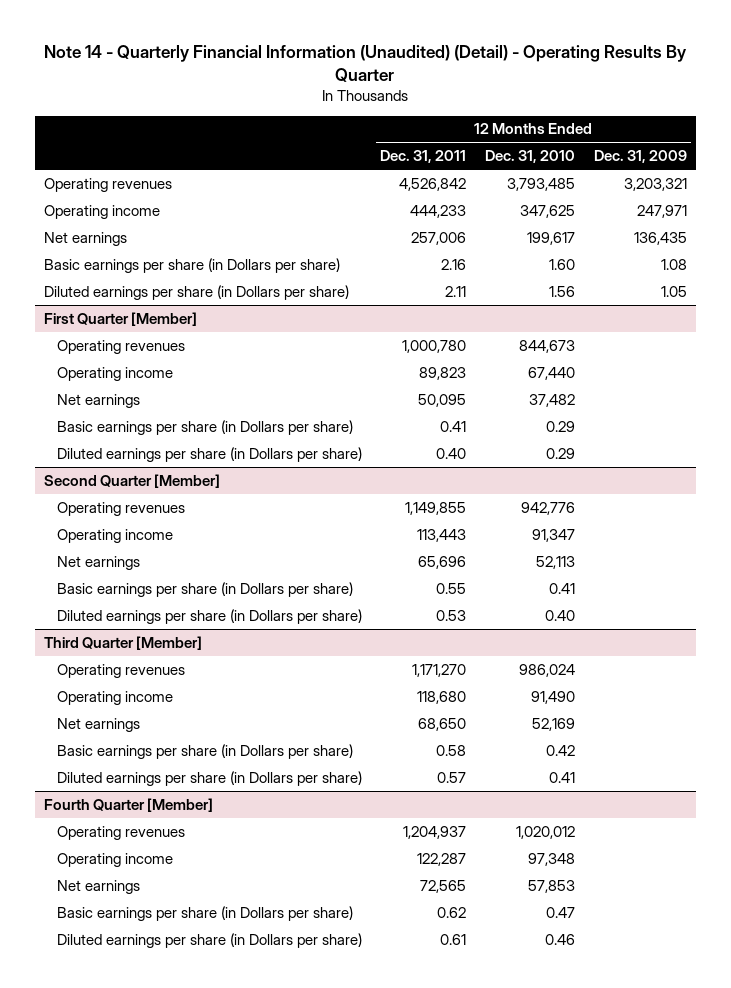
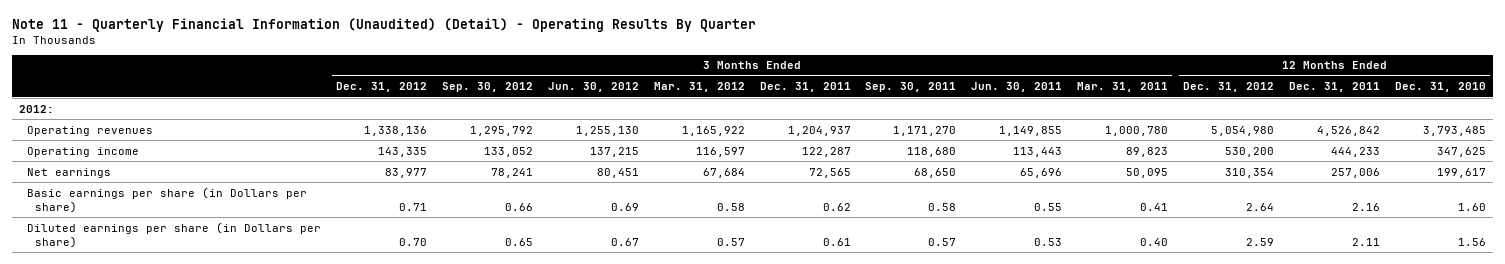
- Note 14 - Quarterly Financial Information (Unaudited) (Detail) - Operating Results By Quarter
+ Note 11 - Quarterly Financial Information (Unaudited) (Detail) - Operating Results By Quarter
- | 12 Months Ended Dec. 31, 2011 | 12 Months Ended Dec. 31, 2010 | 12 Months Ended Dec. 31, 2009
+ | 3 Months Ended Dec. 31, 2012 | 3 Months Ended Sep. 30, 2012 | 3 Months Ended Jun. 30, 2012 | 3 Months Ended Mar. 31, 2012 | 3 Months Ended Dec. 31, 2011 | 3 Months Ended Sep. 30, 2011 | 3 Months Ended Jun. 30, 2011 | 3 Months Ended Mar. 31, 2011 | 12 Months Ended Dec. 31, 2012 | 12 Months Ended Dec. 31, 2011 | 12 Months Ended Dec. 31, 2010
+ 2012:
- First Quarter [Member]
- Operating revenues | 1,000,780 | 844,673 |
- Operating income | 89,823 | 67,440 |
- Net earnings | 50,095 | 37,482 |
- Basic earnings per share (in Dollars per share) | 0.41 | 0.29 |
- Diluted earnings per share (in Dollars per share) | 0.40 | 0.29 |
- Second Quarter [Member]
- Operating revenues | 1,149,855 | 942,776 |
- Operating income | 113,443 | 91,347 |
- Net earnings | 65,696 | 52,113 |
- Basic earnings per share (in Dollars per share) | 0.55 | 0.41 |
- Diluted earnings per share (in Dollars per share) | 0.53 | 0.40 |
- Third Quarter [Member]
- Operating revenues | 1,171,270 | 986,024 |
- Operating income | 118,680 | 91,490 |
- Net earnings | 68,650 | 52,169 |
- Basic earnings per share (in Dollars per share) | 0.58 | 0.42 |
- Diluted earnings per share (in Dollars per share) | 0.57 | 0.41 |
- Fourth Quarter [Member]
- Operating revenues | 1,204,937 | 1,020,012 |
- Operating income | 122,287 | 97,348 |
- Net earnings | 72,565 | 57,853 |
- Basic earnings per share (in Dollars per share) | 0.62 | 0.47 |
- Diluted earnings per share (in Dollars per share) | 0.61 | 0.46 |

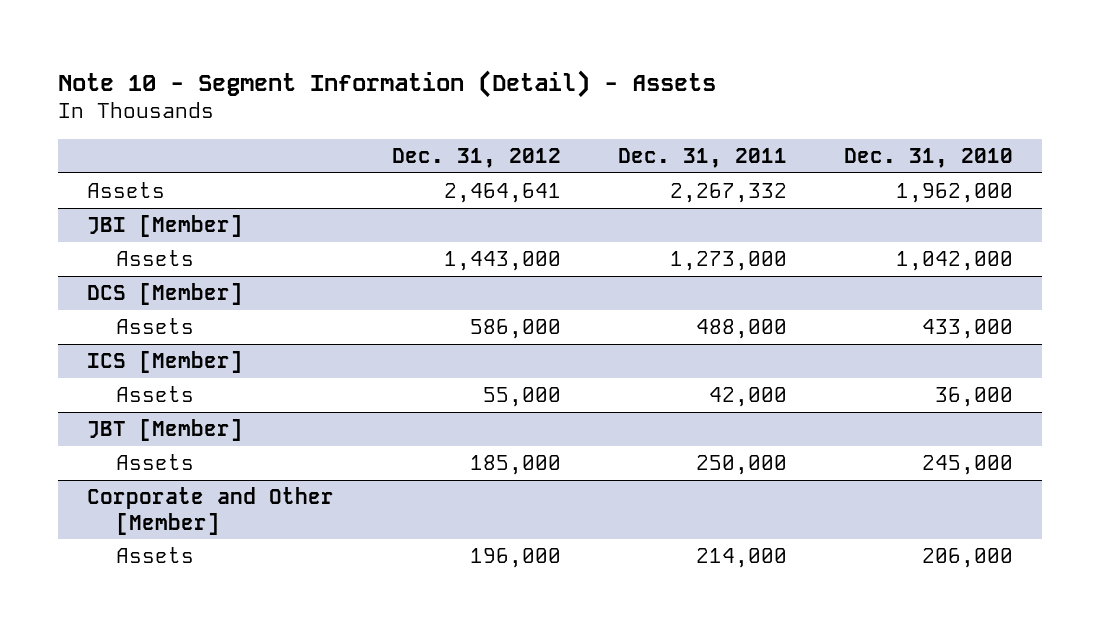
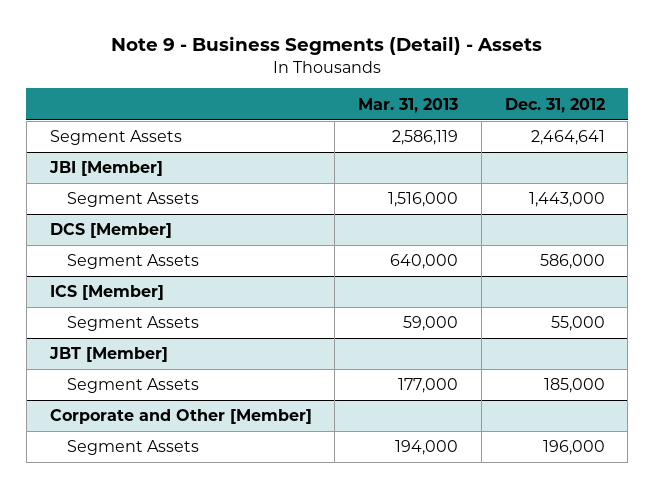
- Note 10 - Segment Information (Detail) - Assets
+ Note 9 - Business Segments (Detail) - Assets
- | Dec. 31, 2012 | Dec. 31, 2011 | Dec. 31, 2010
+ | Mar. 31, 2013 | Dec. 31, 2012
- Assets | 2,464,641 | 2,267,332 | 1,962,000
+ Segment Assets | 2,586,119 | 2,464,641
@ JBI [Member]
- Assets | 1,443,000 | 1,273,000 | 1,042,000
+ Segment Assets | 1,516,000 | 1,443,000
@ DCS [Member]
- Assets | 586,000 | 488,000 | 433,000
+ Segment Assets | 640,000 | 586,000
@ ICS [Member]
- Assets | 55,000 | 42,000 | 36,000
+ Segment Assets | 59,000 | 55,000
@ JBT [Member]
- Assets | 185,000 | 250,000 | 245,000
+ Segment Assets | 177,000 | 185,000
@ Corporate and Other [Member]
- Assets | 196,000 | 214,000 | 206,000
+ Segment Assets | 194,000 | 196,000

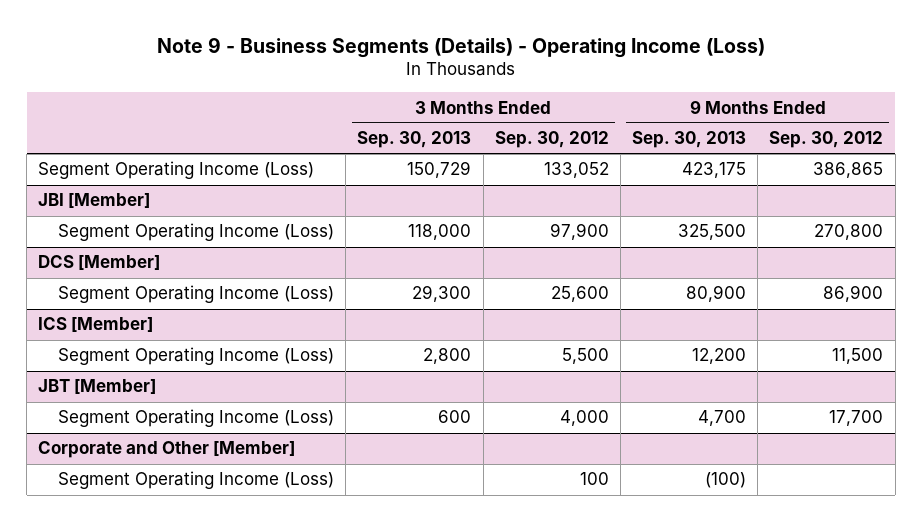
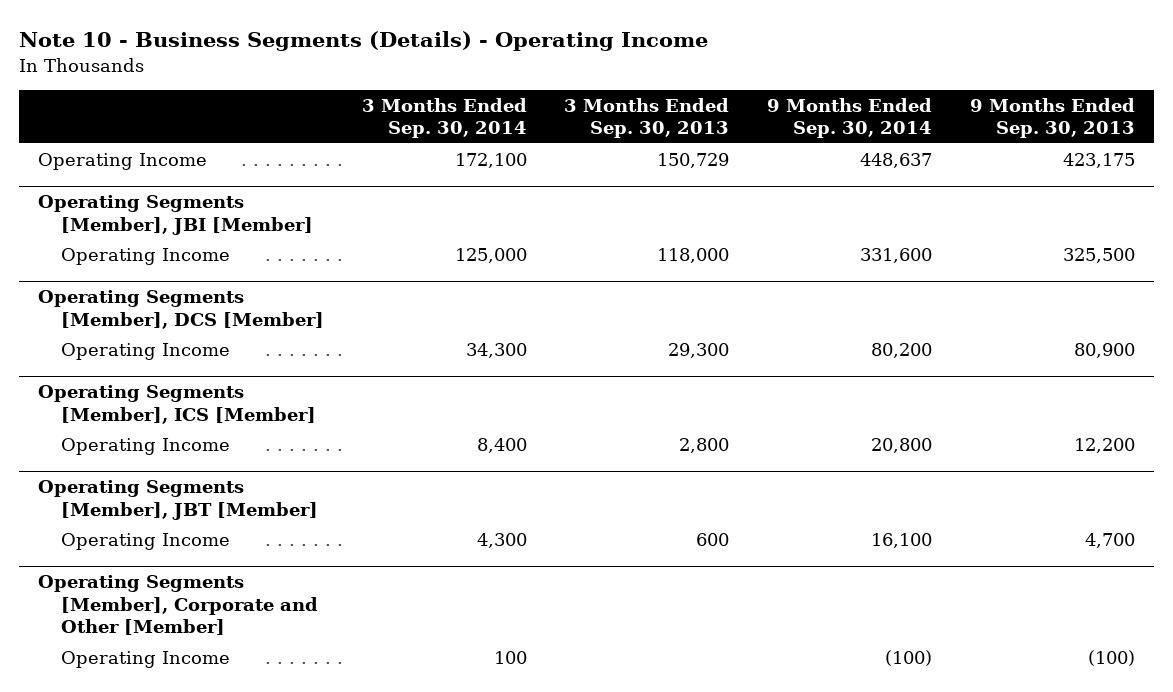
- Note 9 - Business Segments (Details) - Operating Income (Loss)
+ Note 10 - Business Segments (Details) - Operating Income
- | 3 Months Ended Sep. 30, 2013 | 3 Months Ended Sep. 30, 2012 | 9 Months Ended Sep. 30, 2013 | 9 Months Ended Sep. 30, 2012
+ | 3 Months Ended Sep. 30, 2014 | 3 Months Ended Sep. 30, 2013 | 9 Months Ended Sep. 30, 2014 | 9 Months Ended Sep. 30, 2013
- Segment Operating Income (Loss) | 150,729 | 133,052 | 423,175 | 386,865
- JBI [Member]
- Segment Operating Income (Loss) | 118,000 | 97,900 | 325,500 | 270,800
- DCS [Member]
- Segment Operating Income (Loss) | 29,300 | 25,600 | 80,900 | 86,900
- ICS [Member]
- Segment Operating Income (Loss) | 2,800 | 5,500 | 12,200 | 11,500
- JBT [Member]
- Segment Operating Income (Loss) | 600 | 4,000 | 4,700 | 17,700
- Corporate and Other [Member]
- Segment Operating Income (Loss) | | 100 | (100) |
+ Operating Income | 172,100 | 150,729 | 448,637 | 423,175
+ Operating Segments [Member], JBI [Member]
+ Operating Income | 125,000 | 118,000 | 331,600 | 325,500
+ Operating Segments [Member], DCS [Member]
+ Operating Income | 34,300 | 29,300 | 80,200 | 80,900
+ Operating Segments [Member], ICS [Member]
+ Operating Income | 8,400 | 2,800 | 20,800 | 12,200
+ Operating Segments [Member], JBT [Member]
+ Operating Income | 4,300 | 600 | 16,100 | 4,700
+ Operating Segments [Member], Corporate and Other [Member]
+ Operating Income | 100 | | (100) | (100)

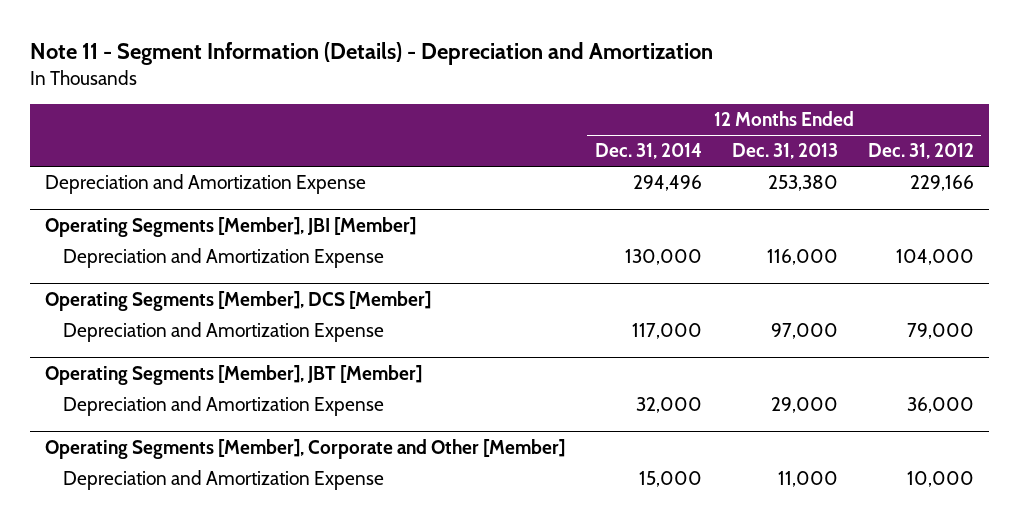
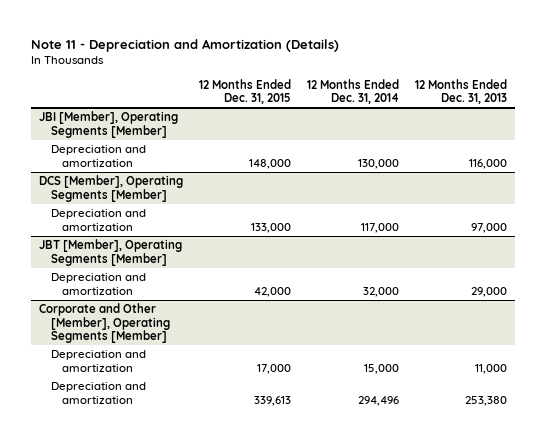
- Note 11 - Segment Information (Details) - Depreciation and Amortization
+ Note 11 - Depreciation and Amortization (Details)
- | 12 Months Ended Dec. 31, 2014 | 12 Months Ended Dec. 31, 2013 | 12 Months Ended Dec. 31, 2012
+ | 12 Months Ended Dec. 31, 2015 | 12 Months Ended Dec. 31, 2014 | 12 Months Ended Dec. 31, 2013
- Depreciation and Amortization Expense | 294,496 | 253,380 | 229,166
- Operating Segments [Member], JBI [Member]
- Depreciation and Amortization Expense | 130,000 | 116,000 | 104,000
- Operating Segments [Member], DCS [Member]
- Depreciation and Amortization Expense | 117,000 | 97,000 | 79,000
- Operating Segments [Member], JBT [Member]
- Depreciation and Amortization Expense | 32,000 | 29,000 | 36,000
- Operating Segments [Member], Corporate and Other [Member]
- Depreciation and Amortization Expense | 15,000 | 11,000 | 10,000
+ JBI [Member], Operating Segments [Member]
+ Depreciation and amortization | 148,000 | 130,000 | 116,000
+ DCS [Member], Operating Segments [Member]
+ Depreciation and amortization | 133,000 | 117,000 | 97,000
+ JBT [Member], Operating Segments [Member]
+ Depreciation and amortization | 42,000 | 32,000 | 29,000
+ Corporate and Other [Member], Operating Segments [Member]
+ Depreciation and amortization | 17,000 | 15,000 | 11,000
+ Depreciation and amortization | 339,613 | 294,496 | 253,380

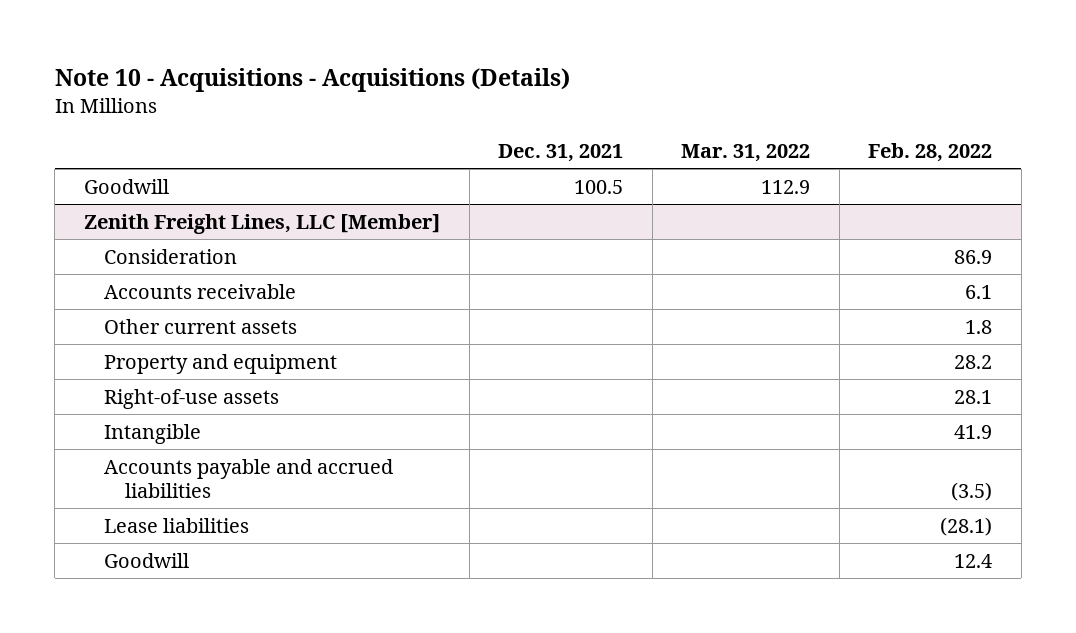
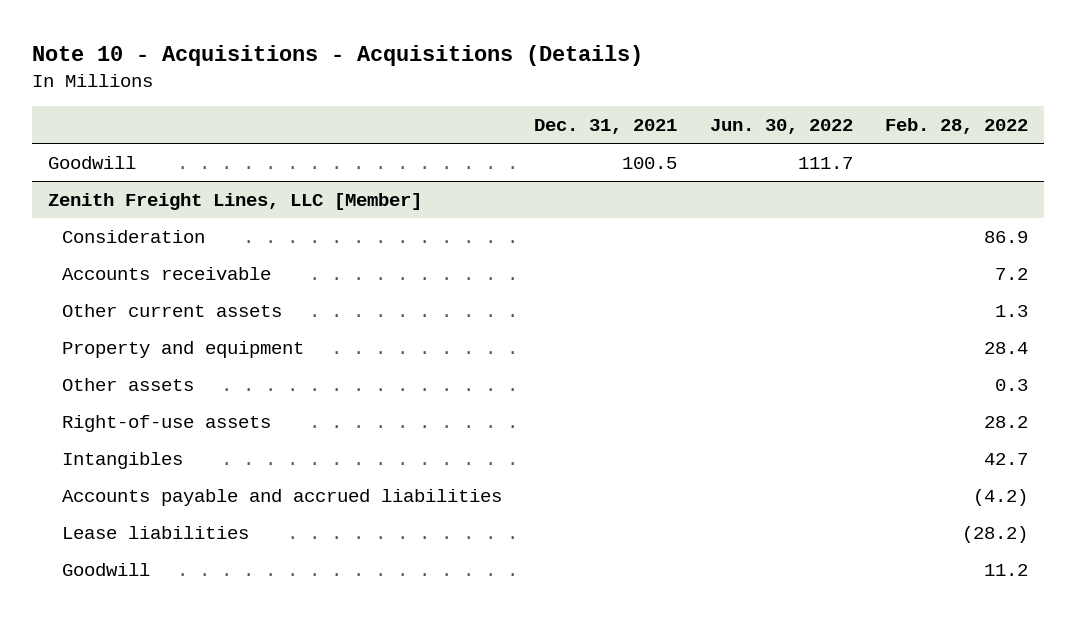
- | Dec. 31, 2021 | Mar. 31, 2022 | Feb. 28, 2022
+ | Dec. 31, 2021 | Jun. 30, 2022 | Feb. 28, 2022
@ Zenith Freight Lines, LLC [Member]
- Accounts receivable | | | 6.1
- Other current assets | | | 1.8
- Property and equipment | | | 28.2
- Right-of-use assets | | | 28.1
- Intangible | | | 41.9
- Accounts payable and accrued liabilities | | | (3.5)
- Lease liabilities | | | (28.1)
- Goodwill | | | 12.4
+ Accounts receivable | | | 7.2
+ Other current assets | | | 1.3
+ Property and equipment | | | 28.4
+ Other assets | | | 0.3
+ Right-of-use assets | | | 28.2
+ Intangibles | | | 42.7
+ Accounts payable and accrued liabilities | | | (4.2)
+ Lease liabilities | | | (28.2)
+ Goodwill | | | 11.2

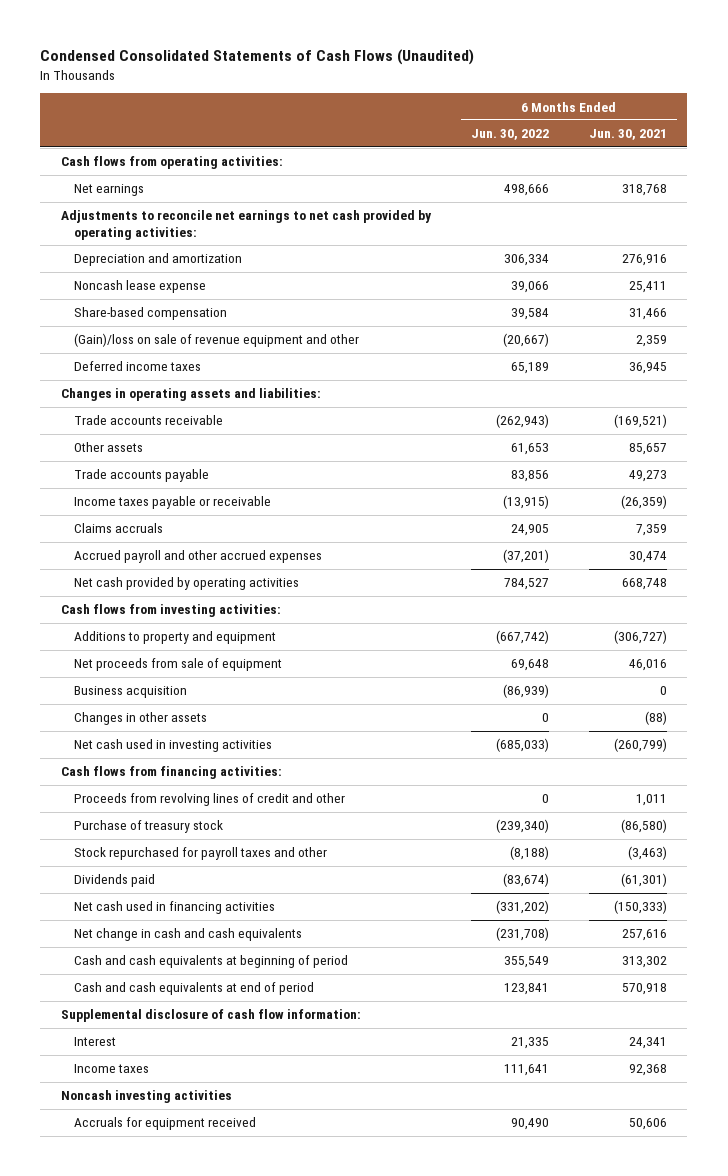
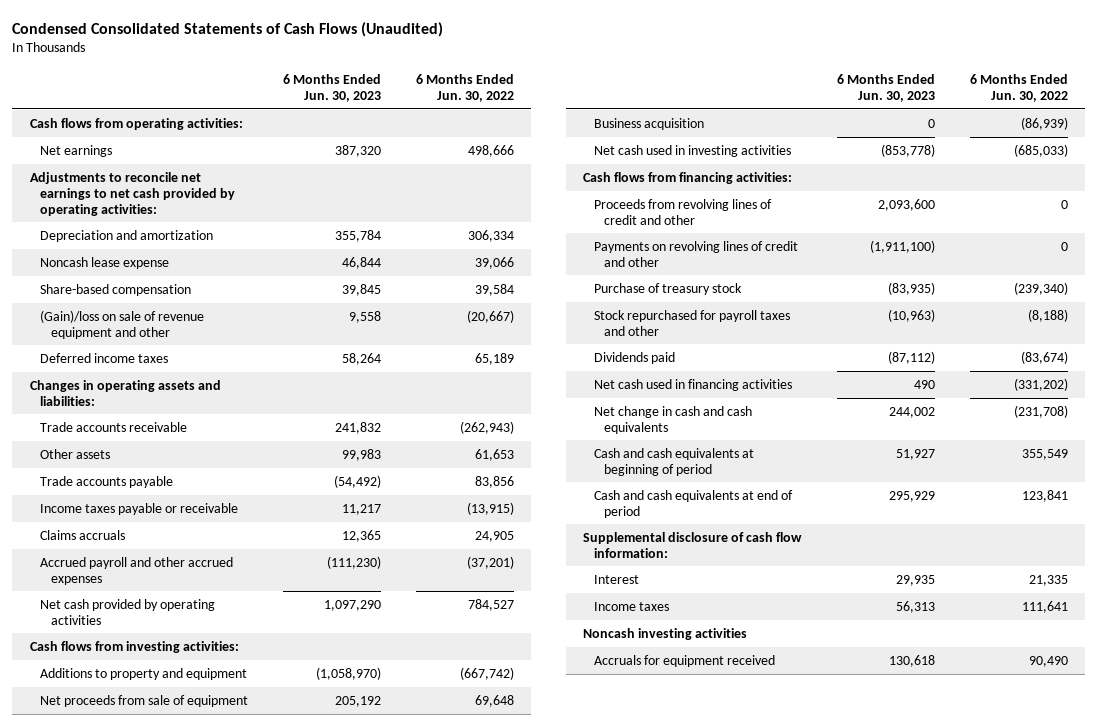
- | 6 Months Ended Jun. 30, 2022 | 6 Months Ended Jun. 30, 2021
+ | 6 Months Ended Jun. 30, 2023 | 6 Months Ended Jun. 30, 2022
- Changes in other assets | 0 | (88)
+ Payments on revolving lines of credit and other | (1,911,100) | 0

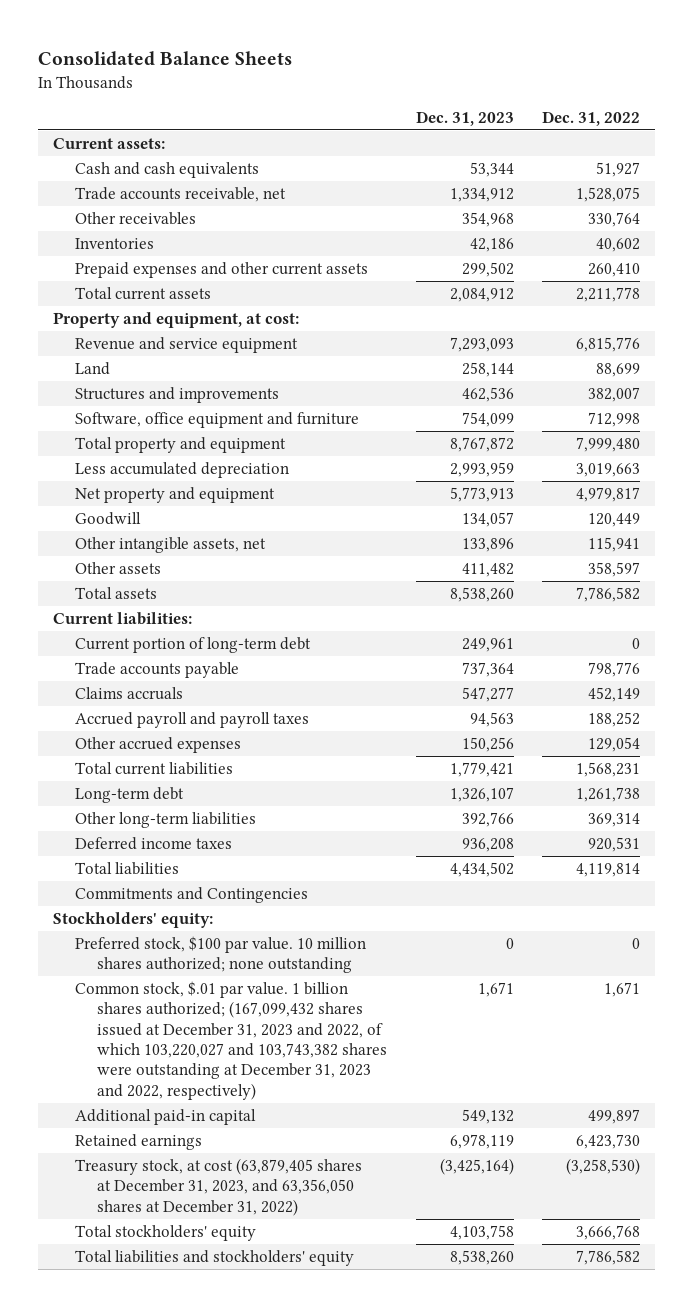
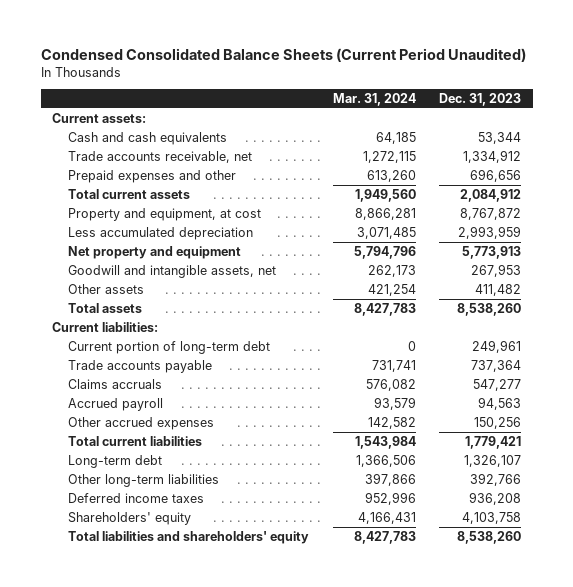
- Consolidated Balance Sheets
+ Condensed Consolidated Balance Sheets (Current Period Unaudited)
- | Dec. 31, 2023 | Dec. 31, 2022
+ | Mar. 31, 2024 | Dec. 31, 2023
- Other receivables | 354,968 | 330,764
- Inventories | 42,186 | 40,602
- Prepaid expenses and other current assets | 299,502 | 260,410
+ Prepaid expenses and other | 613,260 | 696,656
- Property and equipment, at cost:
- Revenue and service equipment | 7,293,093 | 6,815,776
- Land | 258,144 | 88,699
- Structures and improvements | 462,536 | 382,007
- Software, office equipment and furniture | 754,099 | 712,998
- Total property and equipment | 8,767,872 | 7,999,480
+ Property and equipment, at cost | 8,866,281 | 8,767,872
- Goodwill | 134,057 | 120,449
- Other intangible assets, net | 133,896 | 115,941
+ Goodwill and intangible assets, net | 262,173 | 267,953
- Accrued payroll and payroll taxes | 94,563 | 188,252
+ Accrued payroll | 93,579 | 94,563
- Total liabilities | 4,434,502 | 4,119,814
- Commitments and Contingencies
- Stockholders' equity:
- Preferred stock, $100 par value. 10 million shares authorized; none outstanding | 0 | 0
- Common stock, $.01 par value. 1 billion shares authorized; (167,099,432 shares issued at December 31, 2023 and 2022, of which 103,220,027 and 103,743,382 shares were outstanding at December 31, 2023 and 2022, respectively) | 1,671 | 1,671
- Additional paid-in capital | 549,132 | 499,897
- Retained earnings | 6,978,119 | 6,423,730
- Treasury stock, at cost (63,879,405 shares at December 31, 2023, and 63,356,050 shares at December 31, 2022) | (3,425,164) | (3,258,530)
- Total stockholders' equity | 4,103,758 | 3,666,768
- Total liabilities and stockholders' equity | 8,538,260 | 7,786,582
+ Shareholders' equity | 4,166,431 | 4,103,758
+ Total liabilities and shareholders' equity | 8,427,783 | 8,538,260

